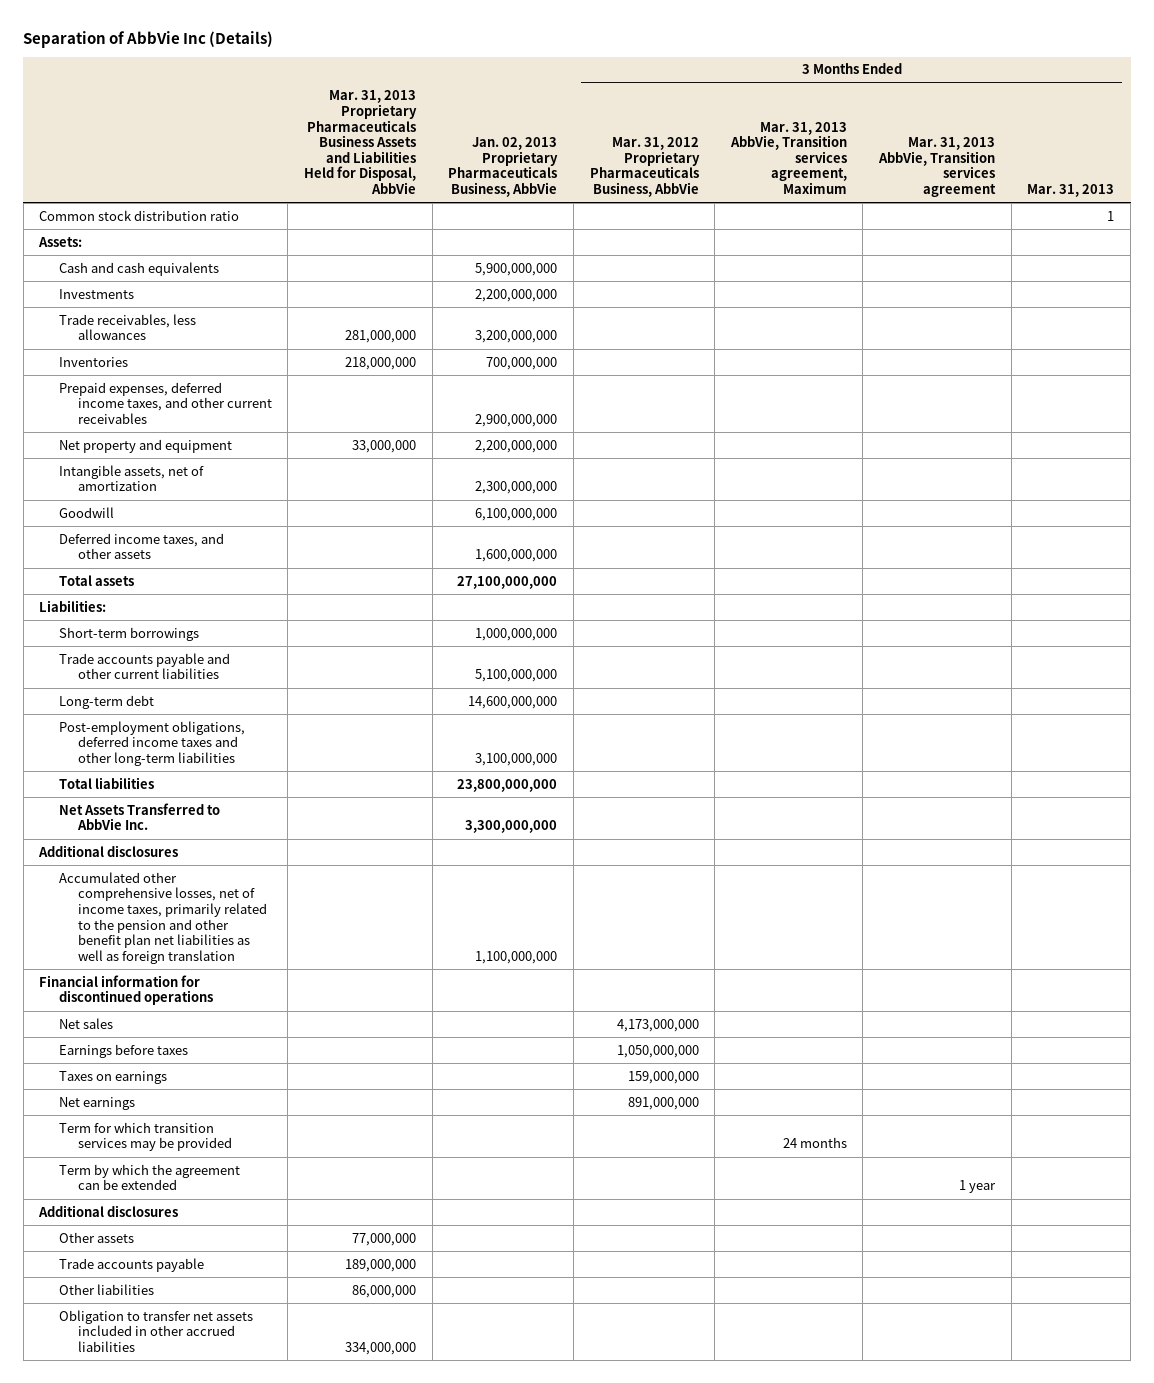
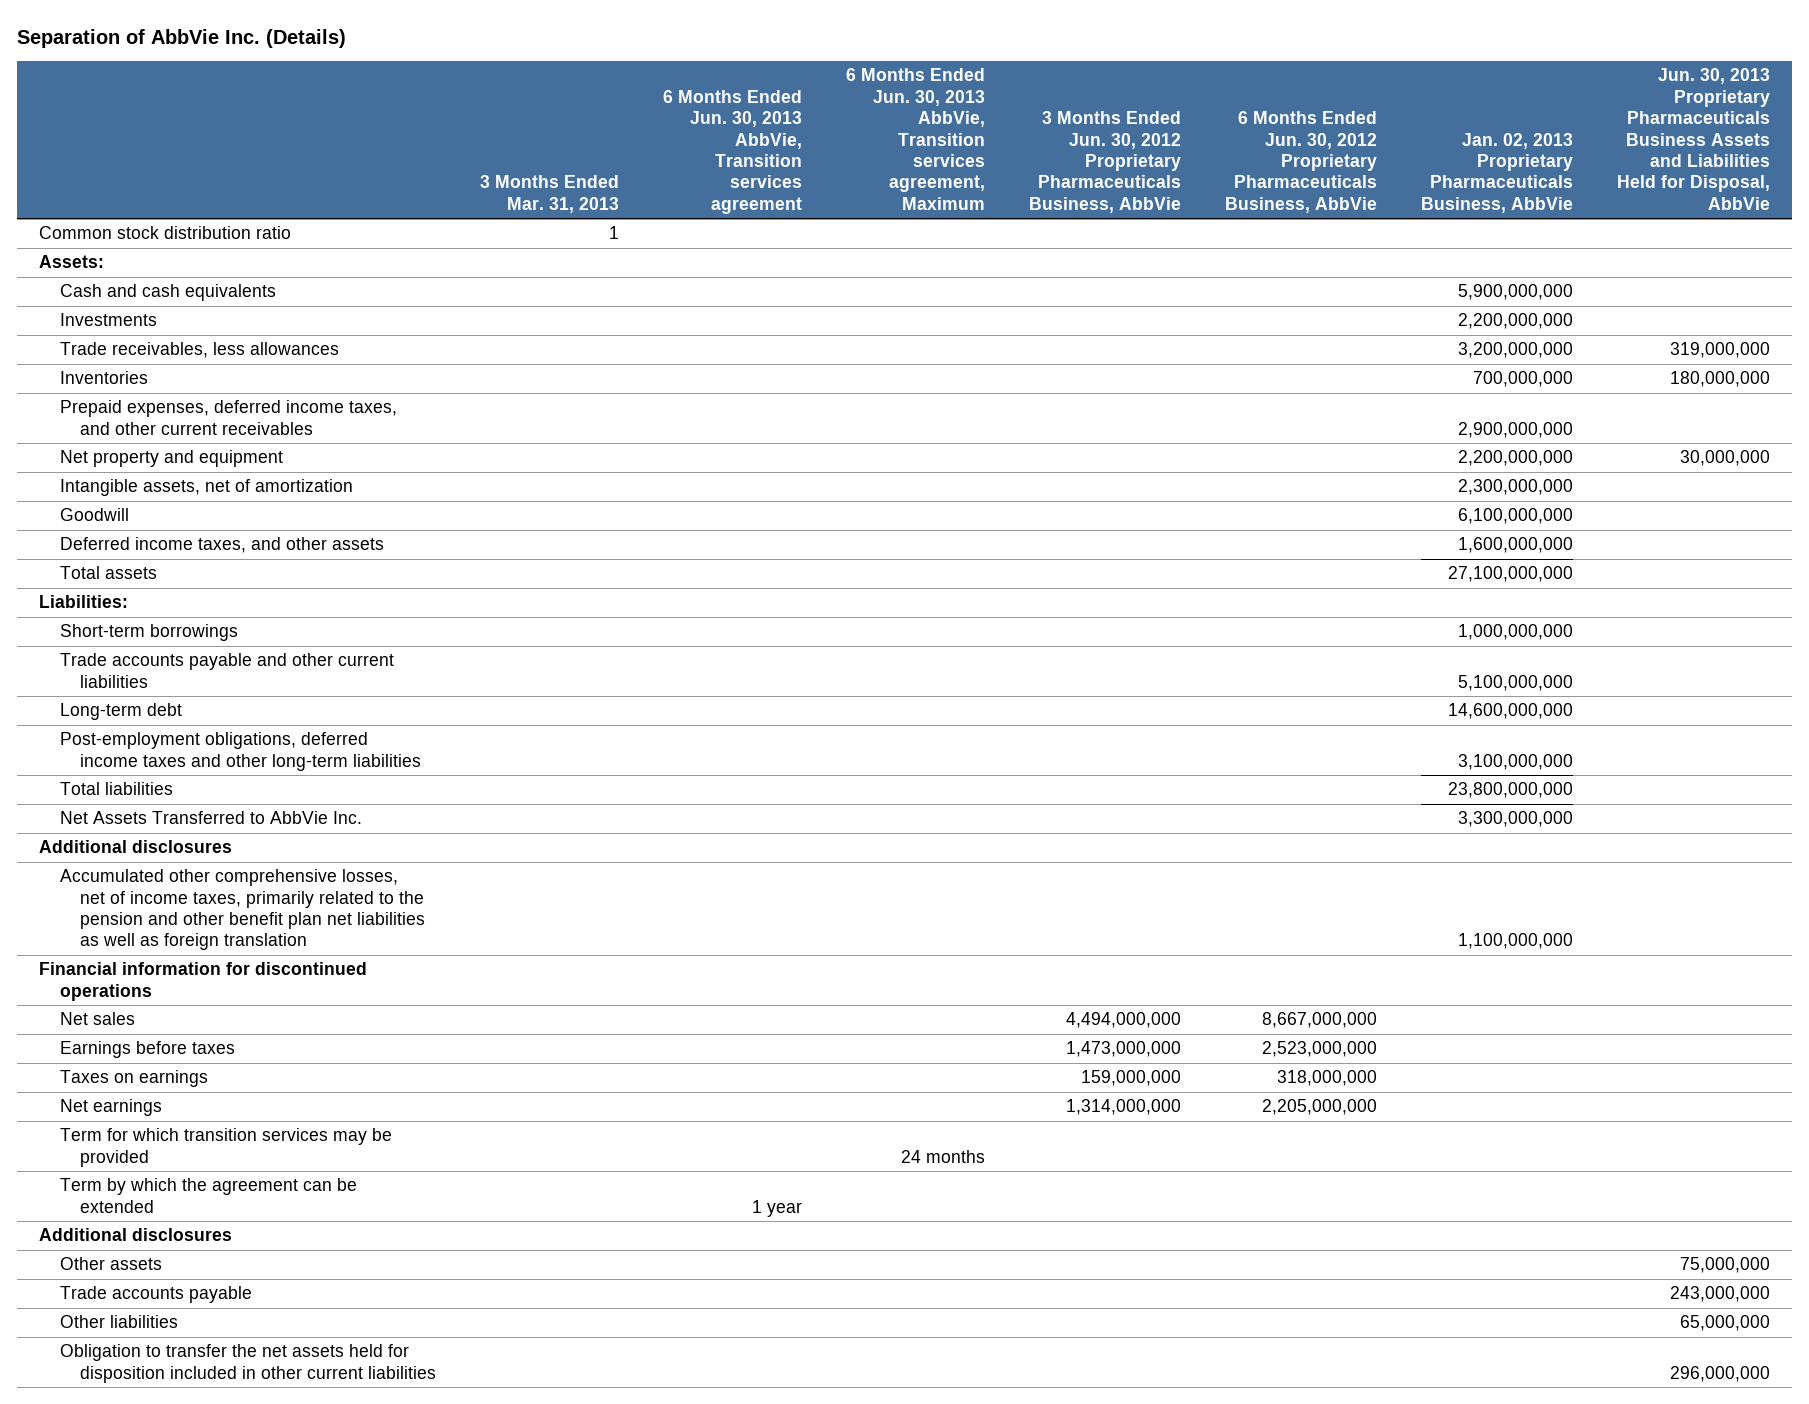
- Separation of AbbVie Inc (Details)
+ Separation of AbbVie Inc. (Details)
- | Mar. 31, 2013 Proprietary Pharmaceuticals Business Assets and Liabilities Held for Disposal, AbbVie | Jan. 02, 2013 Proprietary Pharmaceuticals Business, AbbVie | 3 Months Ended Mar. 31, 2012 Proprietary Pharmaceuticals Business, AbbVie | 3 Months Ended Mar. 31, 2013 AbbVie, Transition services agreement, Maximum | 3 Months Ended Mar. 31, 2013 AbbVie, Transition services agreement | 3 Months Ended Mar. 31, 2013
+ | 3 Months Ended Mar. 31, 2013 | 6 Months Ended Jun. 30, 2013 AbbVie, Transition services agreement | 6 Months Ended Jun. 30, 2013 AbbVie, Transition services agreement, Maximum | 3 Months Ended Jun. 30, 2012 Proprietary Pharmaceuticals Business, AbbVie | 6 Months Ended Jun. 30, 2012 Proprietary Pharmaceuticals Business, AbbVie | Jan. 02, 2013 Proprietary Pharmaceuticals Business, AbbVie | Jun. 30, 2013 Proprietary Pharmaceuticals Business Assets and Liabilities Held for Disposal, AbbVie
- Obligation to transfer net assets included in other accrued liabilities | 334,000,000 | | | | |
+ Obligation to transfer the net assets held for disposition included in other current liabilities | | | | | | | 296,000,000

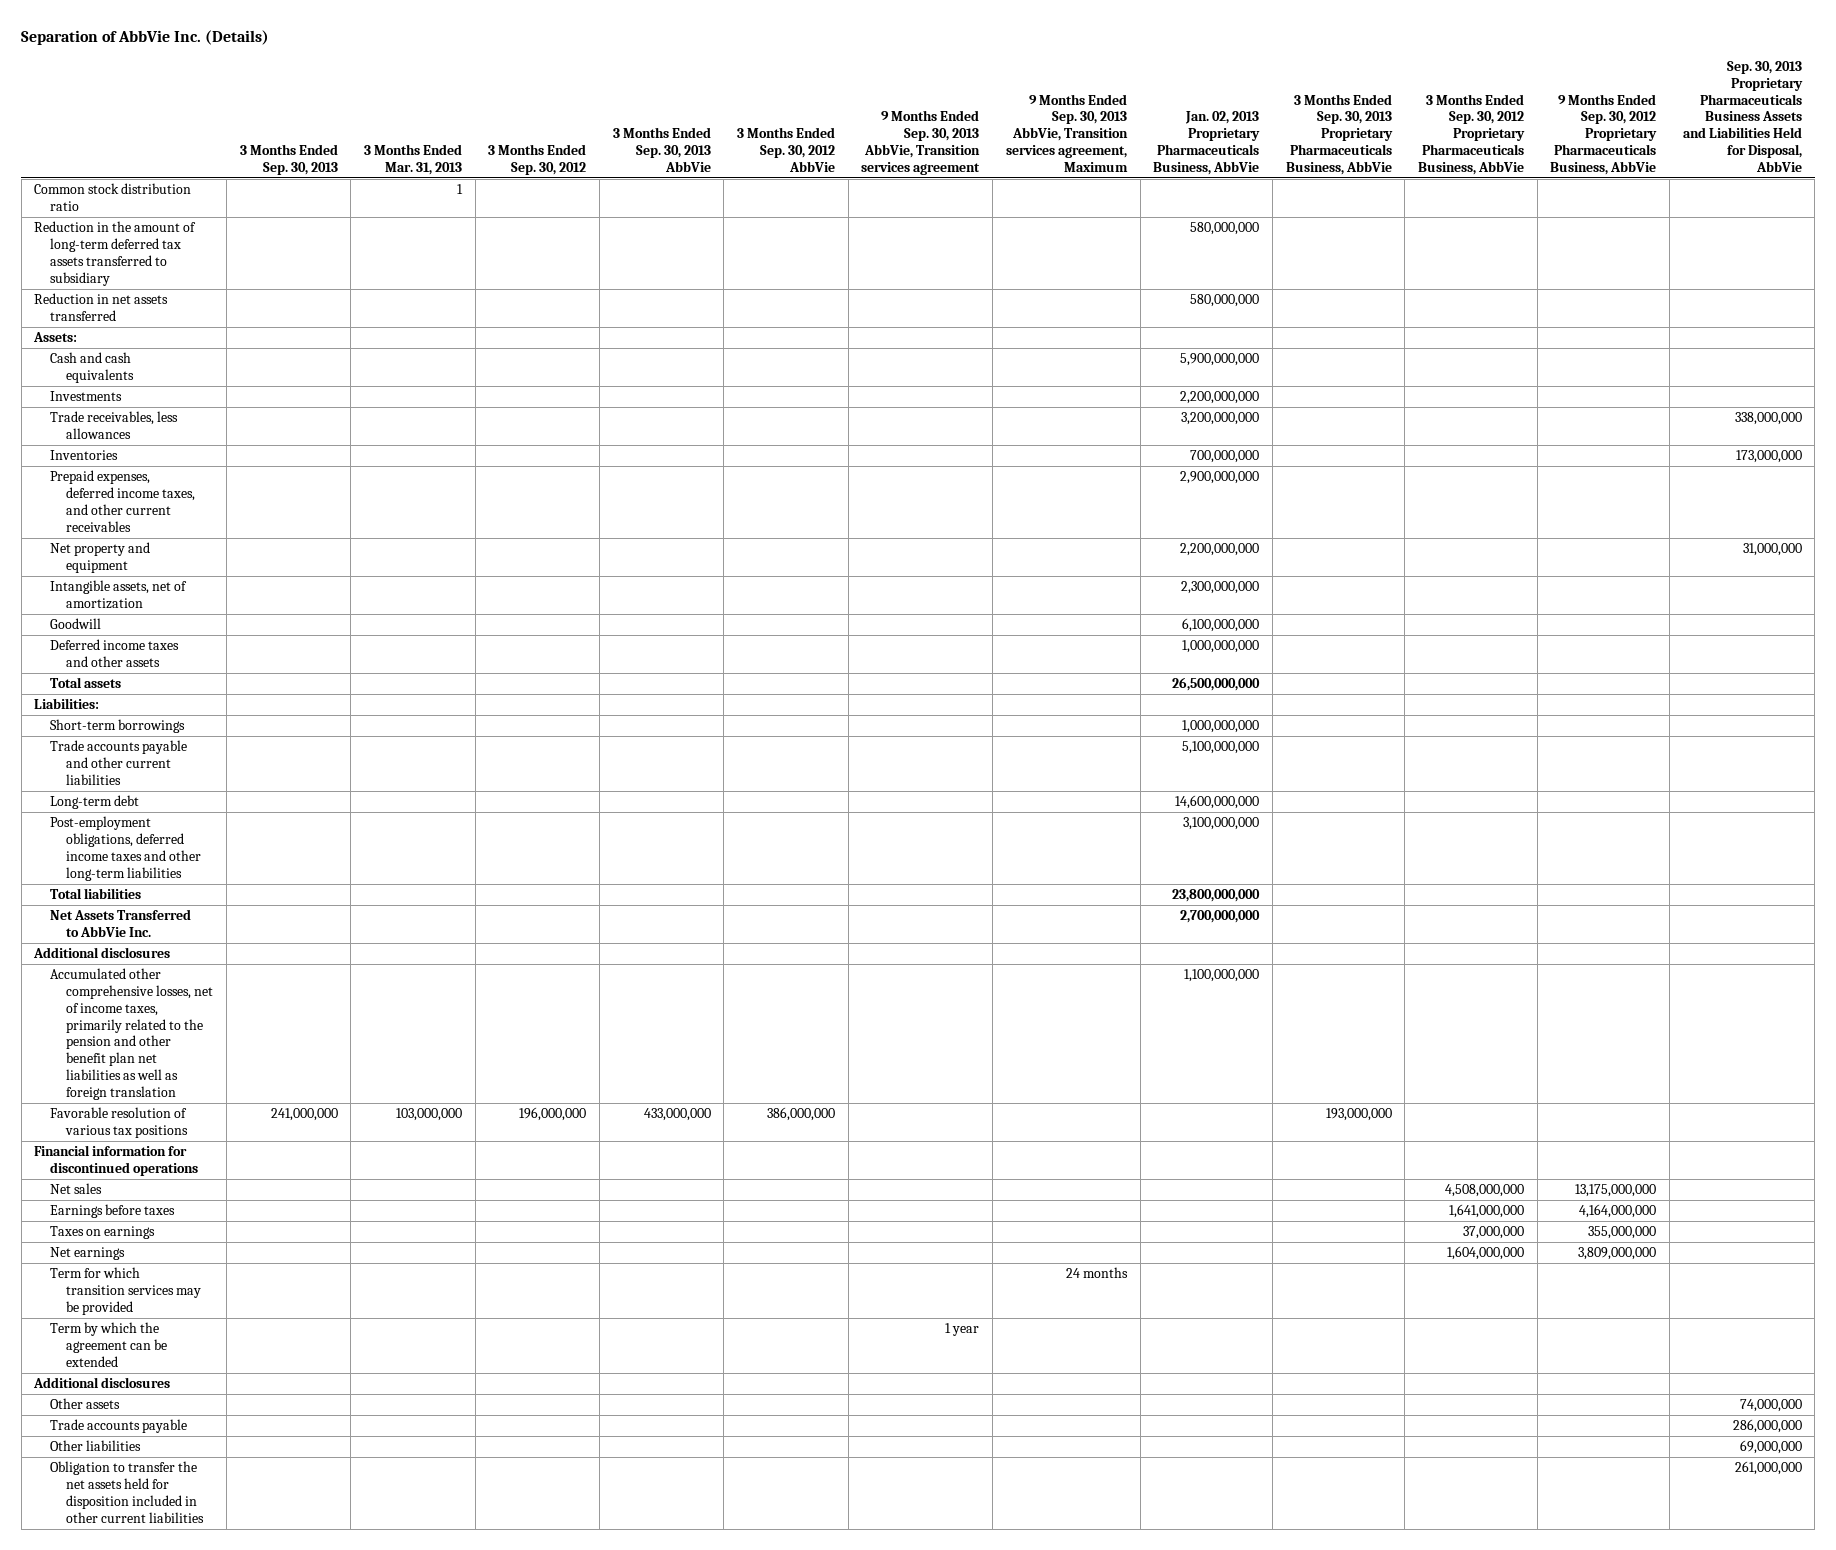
- | 3 Months Ended Mar. 31, 2013 | 6 Months Ended Jun. 30, 2013 AbbVie, Transition services agreement | 6 Months Ended Jun. 30, 2013 AbbVie, Transition services agreement, Maximum | 3 Months Ended Jun. 30, 2012 Proprietary Pharmaceuticals Business, AbbVie | 6 Months Ended Jun. 30, 2012 Proprietary Pharmaceuticals Business, AbbVie | Jan. 02, 2013 Proprietary Pharmaceuticals Business, AbbVie | Jun. 30, 2013 Proprietary Pharmaceuticals Business Assets and Liabilities Held for Disposal, AbbVie
+ | 3 Months Ended Sep. 30, 2013 | 3 Months Ended Mar. 31, 2013 | 3 Months Ended Sep. 30, 2012 | 3 Months Ended Sep. 30, 2013 AbbVie | 3 Months Ended Sep. 30, 2012 AbbVie | 9 Months Ended Sep. 30, 2013 AbbVie, Transition services agreement | 9 Months Ended Sep. 30, 2013 AbbVie, Transition services agreement, Maximum | Jan. 02, 2013 Proprietary Pharmaceuticals Business, AbbVie | 3 Months Ended Sep. 30, 2013 Proprietary Pharmaceuticals Business, AbbVie | 3 Months Ended Sep. 30, 2012 Proprietary Pharmaceuticals Business, AbbVie | 9 Months Ended Sep. 30, 2012 Proprietary Pharmaceuticals Business, AbbVie | Sep. 30, 2013 Proprietary Pharmaceuticals Business Assets and Liabilities Held for Disposal, AbbVie
+ Reduction in the amount of long-term deferred tax assets transferred to subsidiary | | | | | | | | 580,000,000 | | | |
+ Reduction in net assets transferred | | | | | | | | 580,000,000 | | | |
- Deferred income taxes, and other assets | | | | | | 1,600,000,000 |
- Total assets | | | | | | 27,100,000,000 |
+ Deferred income taxes and other assets | | | | | | | | 1,000,000,000 | | | |
+ Total assets | | | | | | | | 26,500,000,000 | | | |
- Net Assets Transferred to AbbVie Inc. | | | | | | 3,300,000,000 |
+ Net Assets Transferred to AbbVie Inc. | | | | | | | | 2,700,000,000 | | | |
+ Favorable resolution of various tax positions | 241,000,000 | 103,000,000 | 196,000,000 | 433,000,000 | 386,000,000 | | | | 193,000,000 | | |

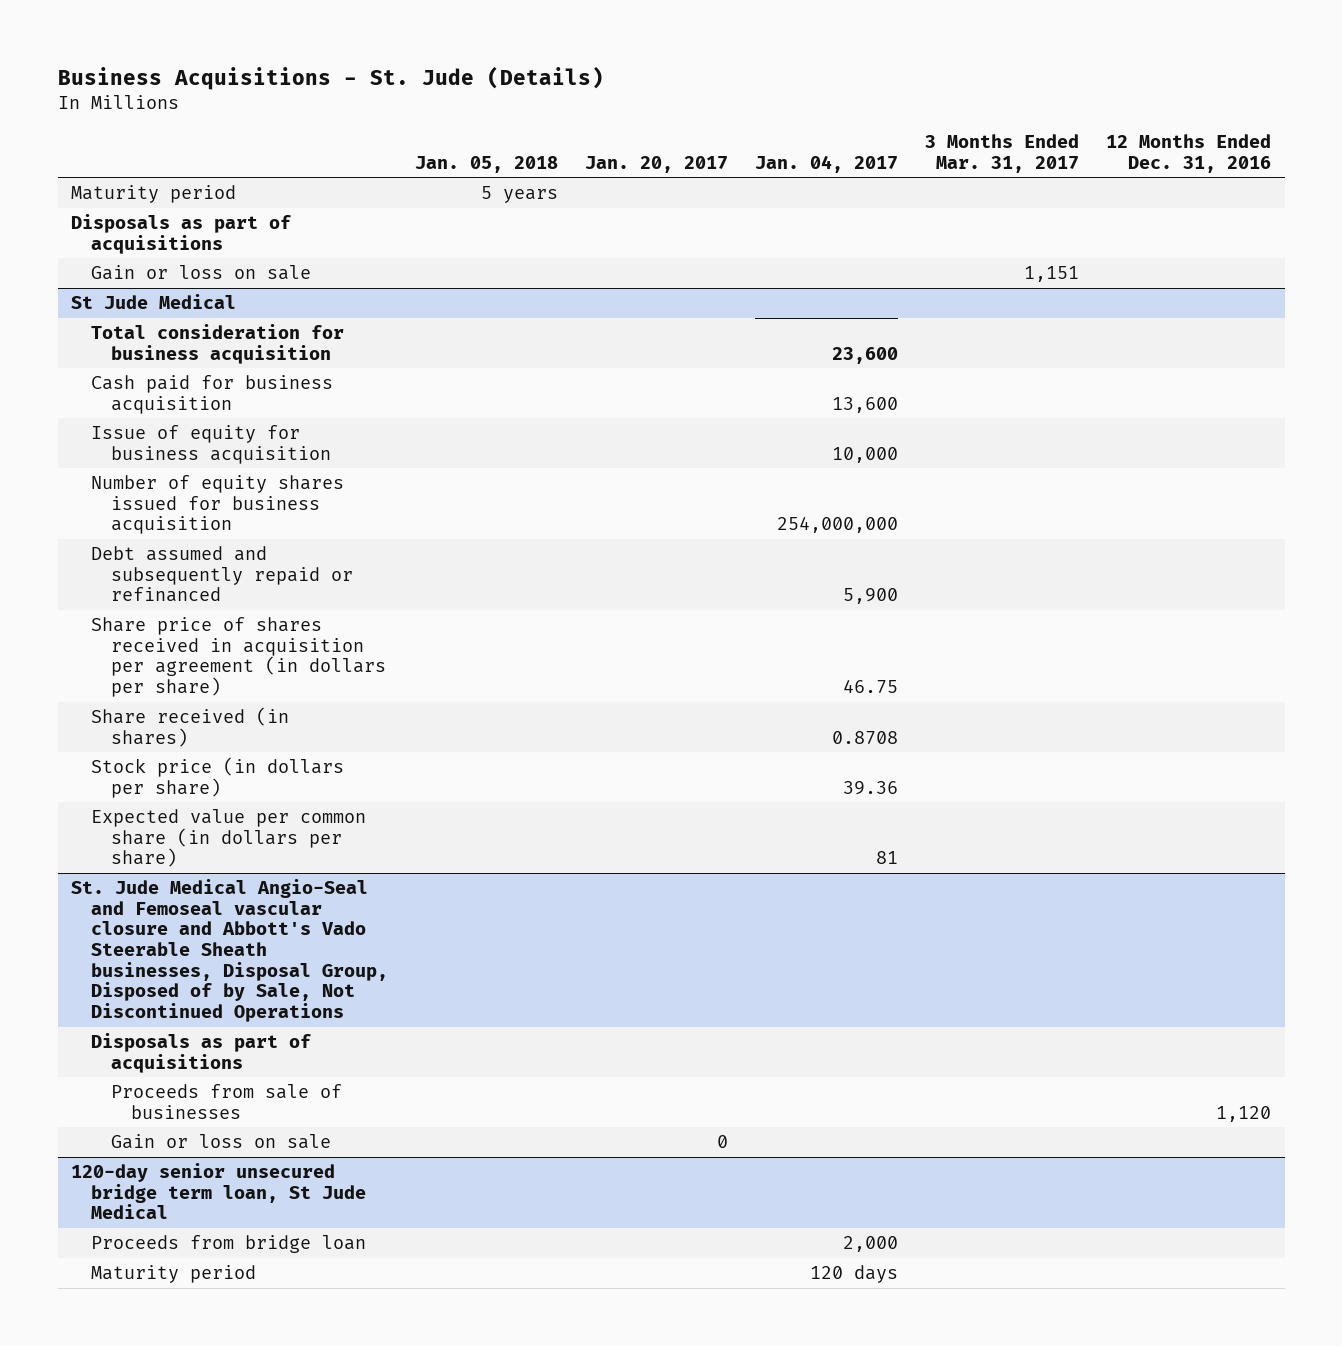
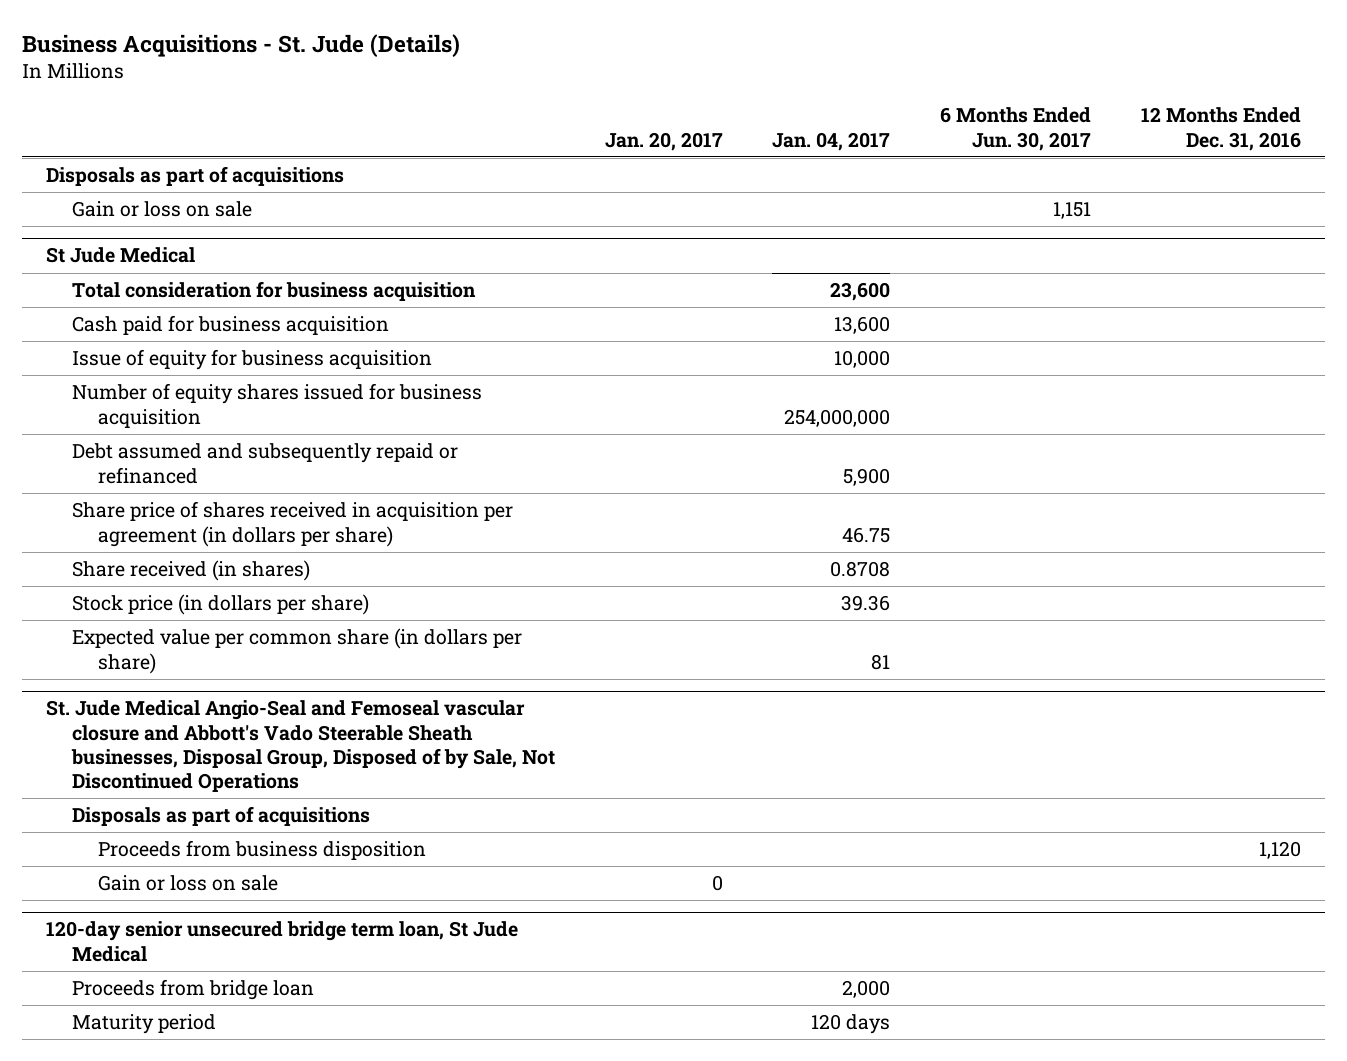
- | Jan. 05, 2018 | Jan. 20, 2017 | Jan. 04, 2017 | 3 Months Ended Mar. 31, 2017 | 12 Months Ended Dec. 31, 2016
+ | Jan. 20, 2017 | Jan. 04, 2017 | 6 Months Ended Jun. 30, 2017 | 12 Months Ended Dec. 31, 2016
- Maturity period | 5 years | | | |
@ St. Jude Medical Angio-Seal and Femoseal vascular closure and Abbott's Vado Steerable Sheath businesses, Disposal Group, Disposed of by Sale, Not Discontinued Operations
- Proceeds from sale of businesses | | | | | 1,120
+ Proceeds from business disposition | | | | 1,120

